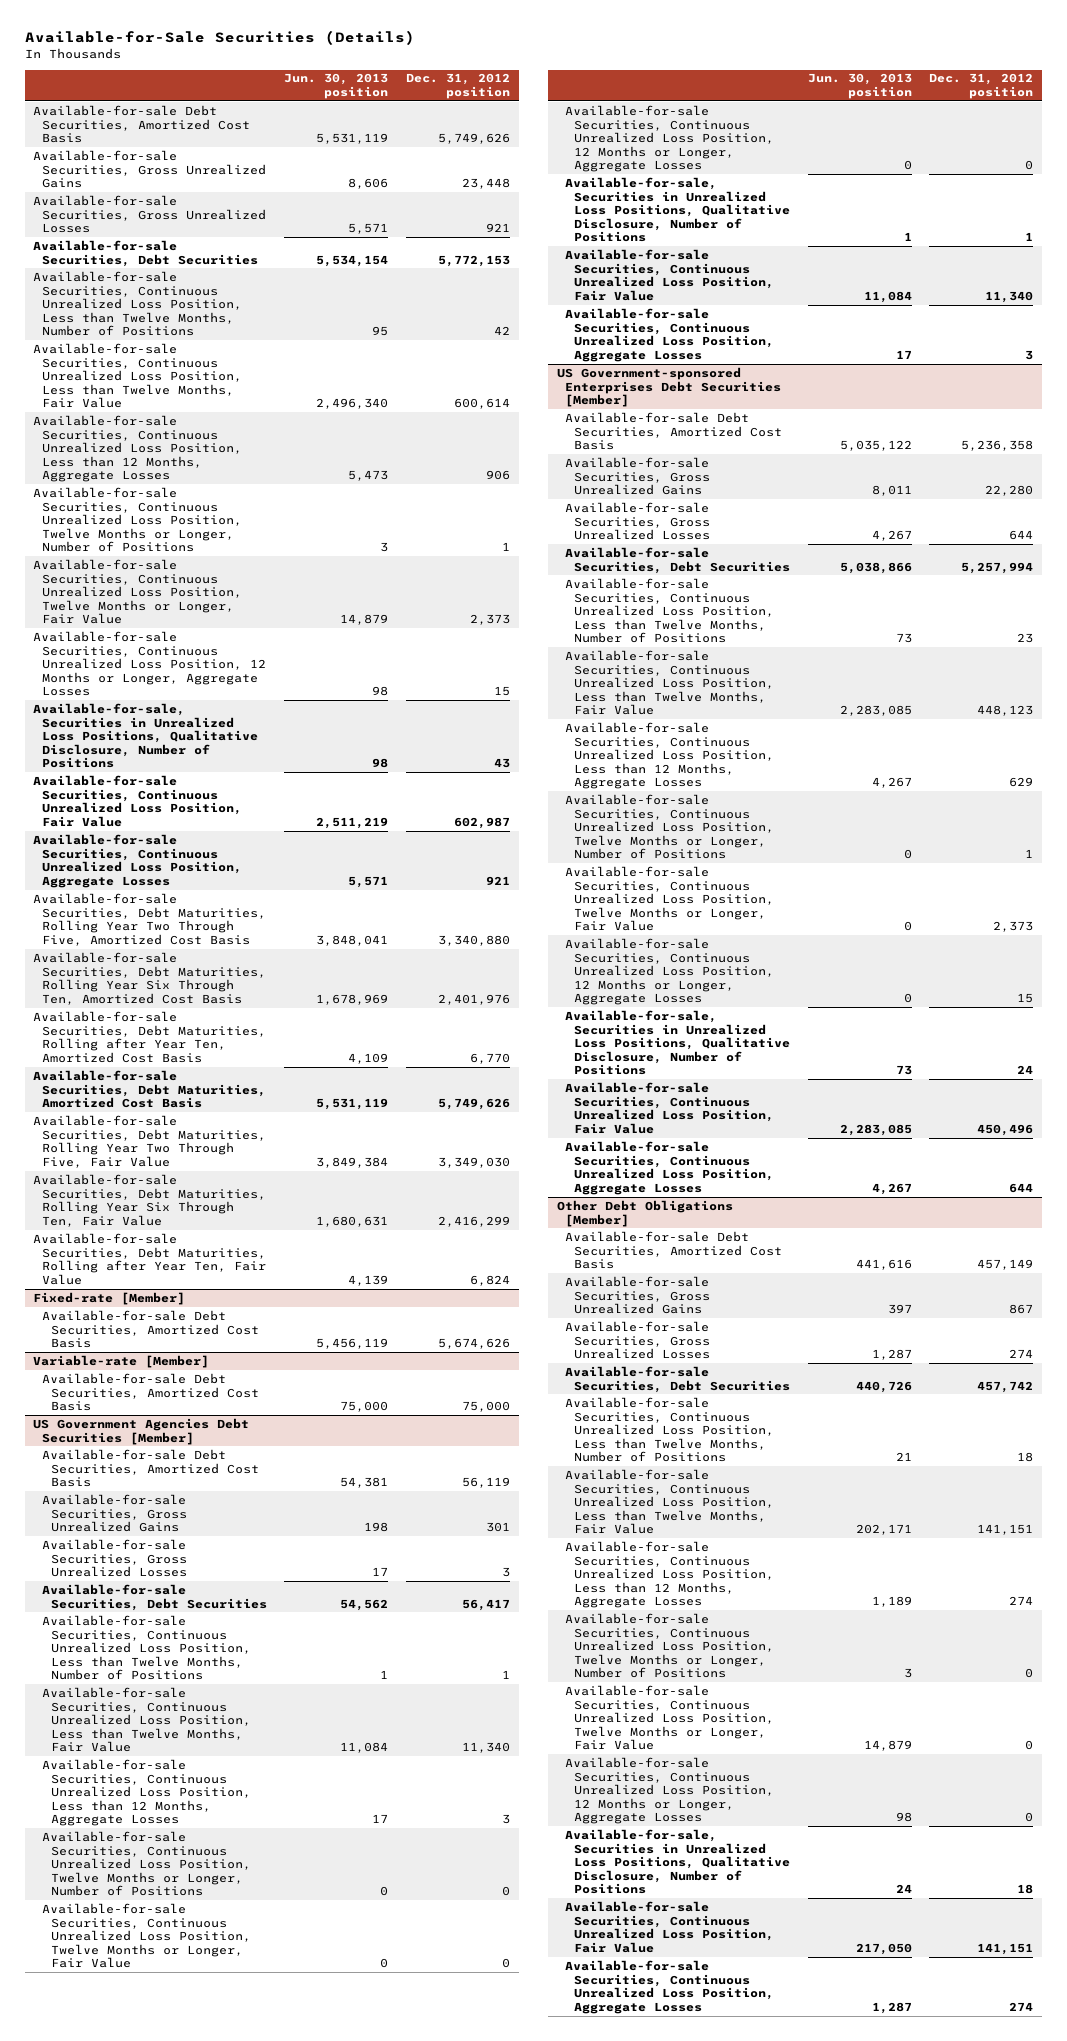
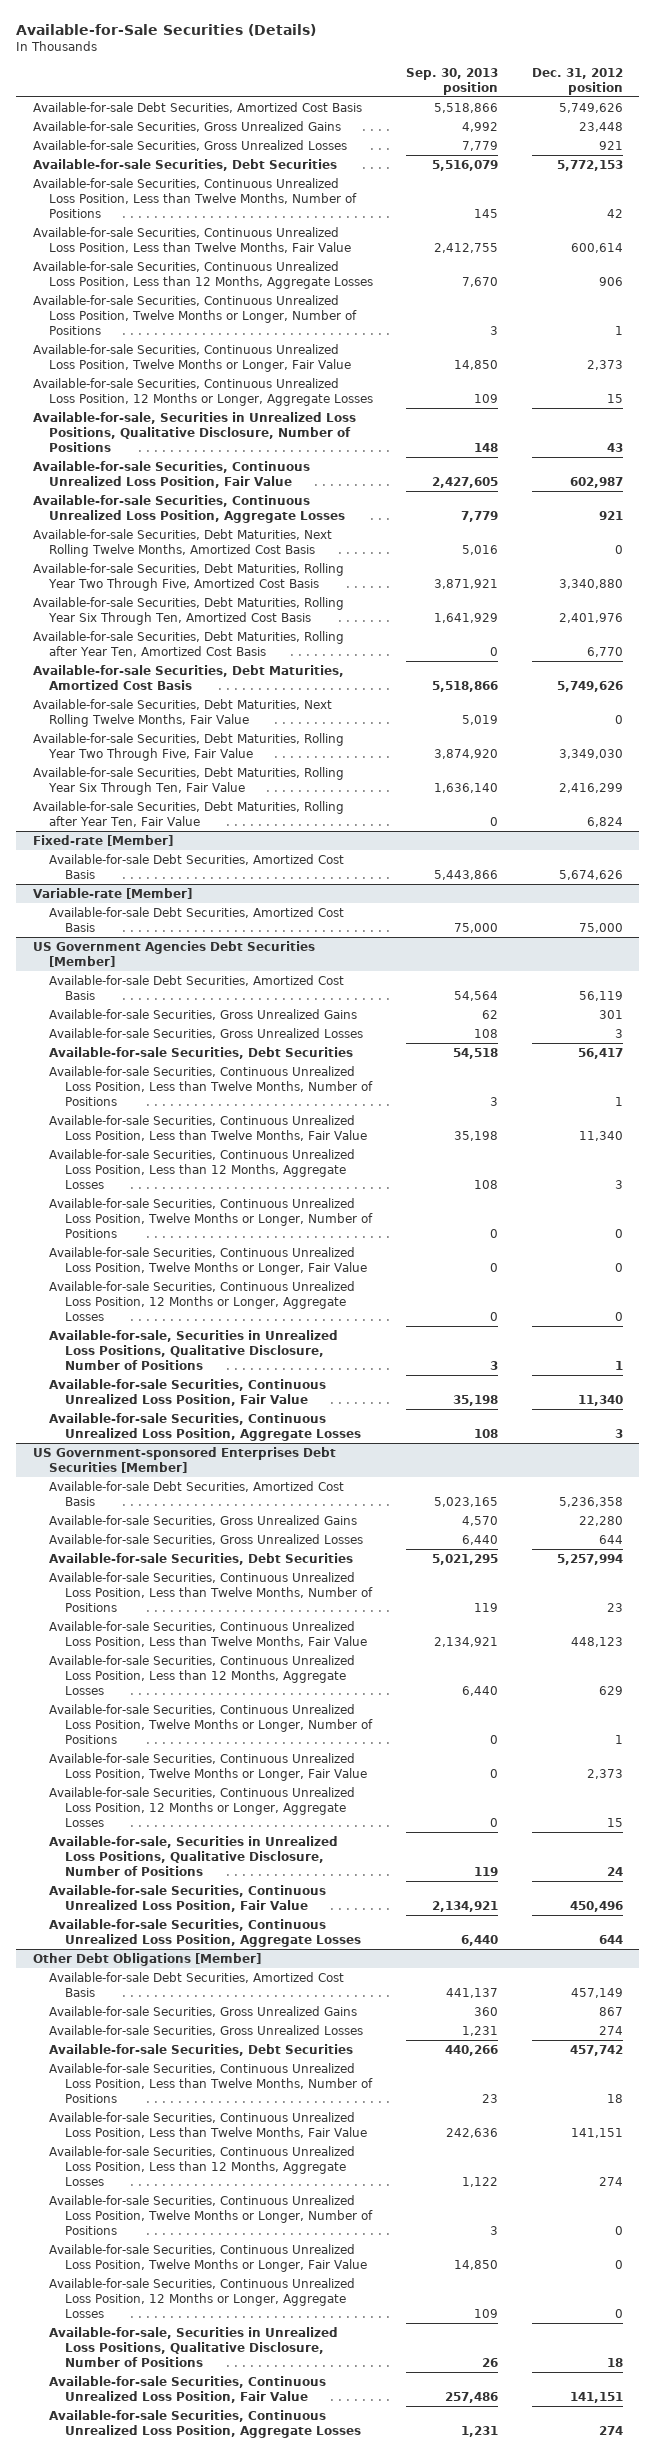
- | Jun. 30, 2013 position | Dec. 31, 2012 position
+ | Sep. 30, 2013 position | Dec. 31, 2012 position
+ Available-for-sale Securities, Debt Maturities, Next Rolling Twelve Months, Amortized Cost Basis | 5,016 | 0
+ Available-for-sale Securities, Debt Maturities, Next Rolling Twelve Months, Fair Value | 5,019 | 0

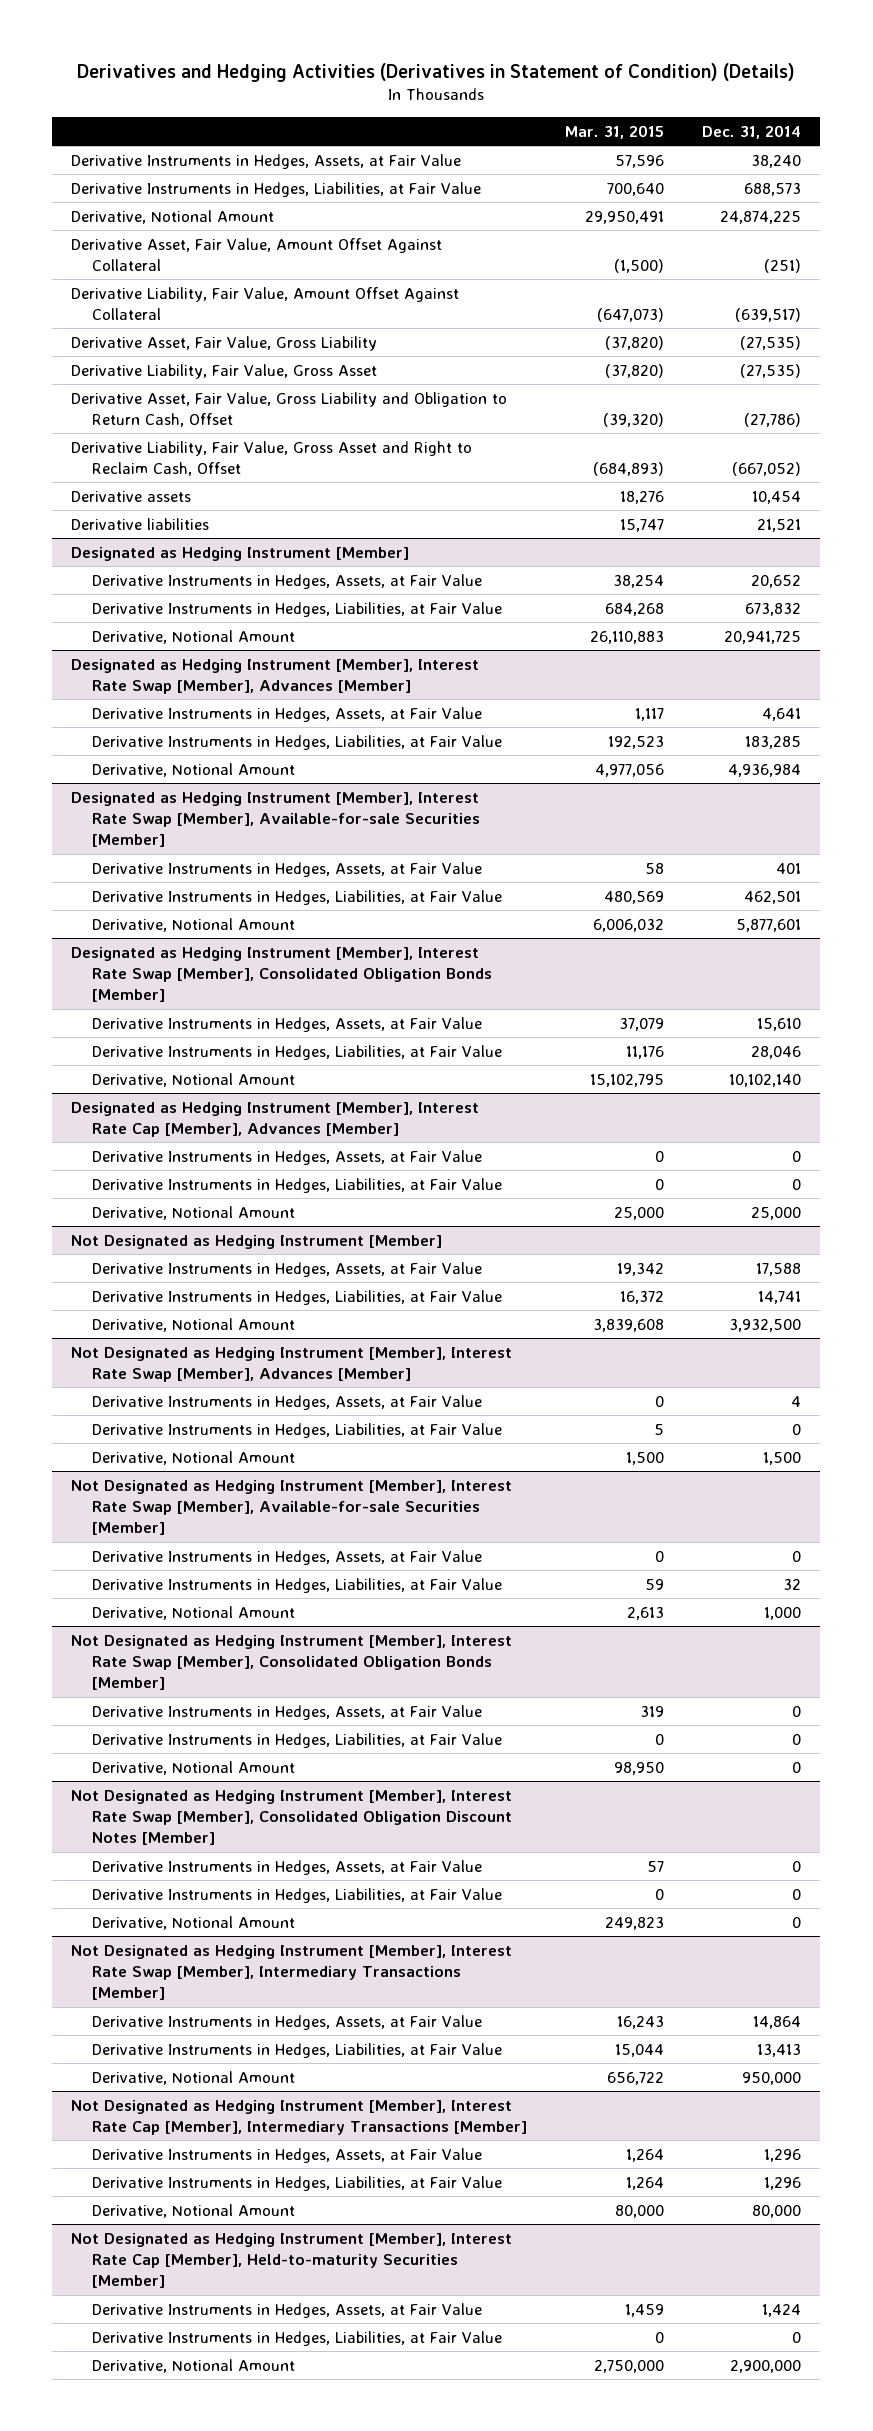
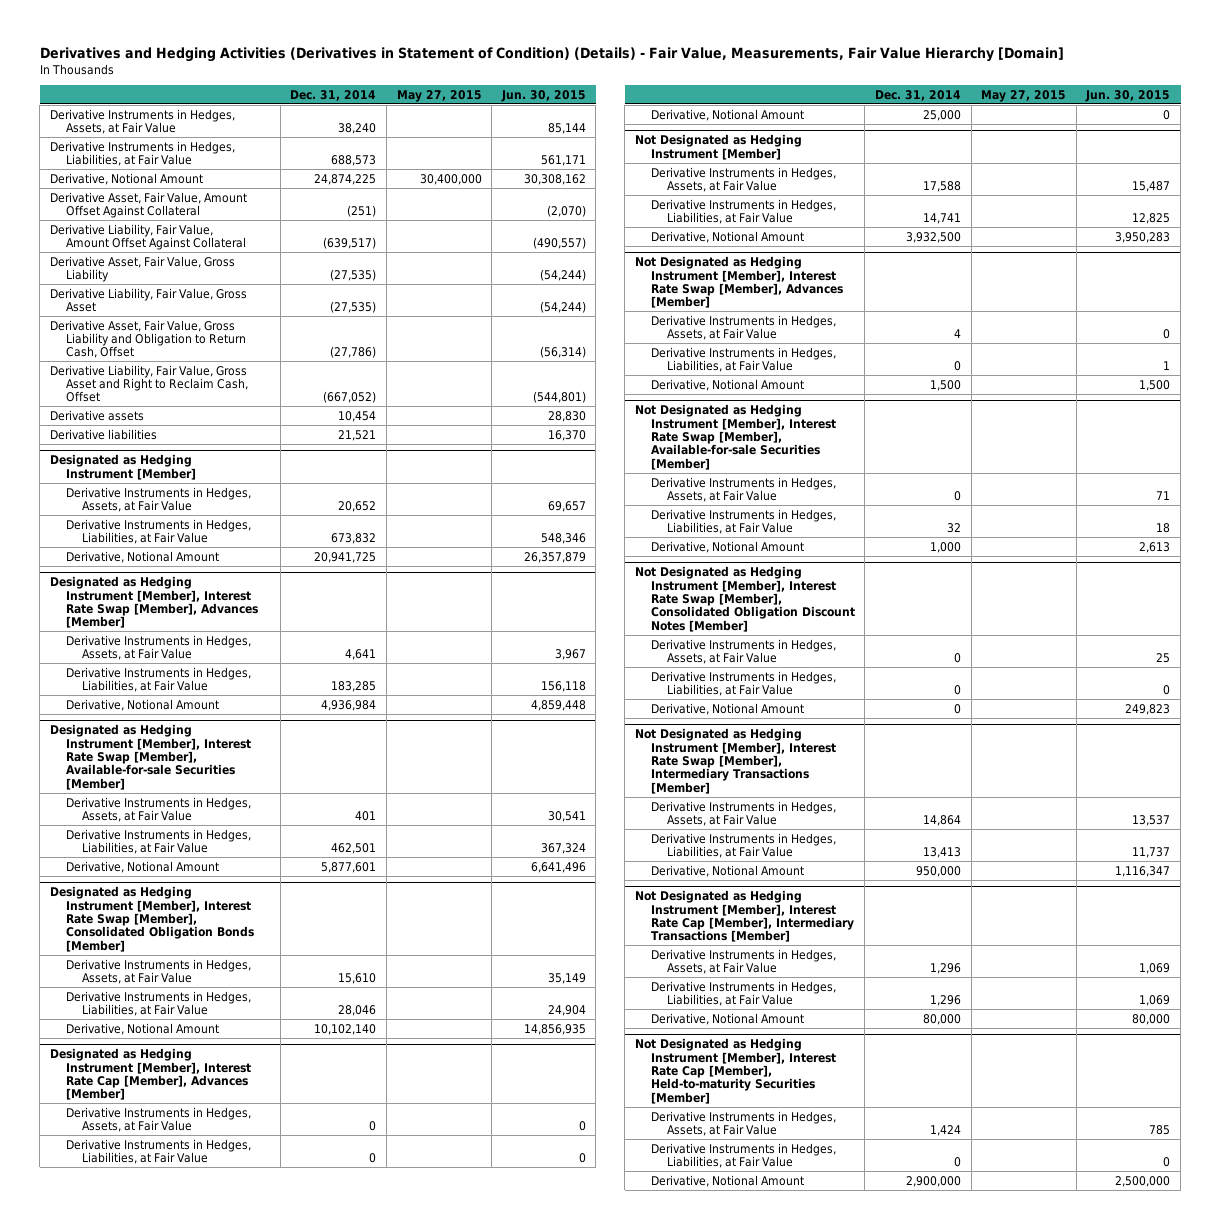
- Derivatives and Hedging Activities (Derivatives in Statement of Condition) (Details)
+ Derivatives and Hedging Activities (Derivatives in Statement of Condition) (Details) - Fair Value, Measurements, Fair Value Hierarchy [Domain]
- | Mar. 31, 2015 | Dec. 31, 2014
+ | Dec. 31, 2014 | May 27, 2015 | Jun. 30, 2015
- Not Designated as Hedging Instrument [Member], Interest Rate Swap [Member], Consolidated Obligation Bonds [Member]
- Derivative Instruments in Hedges, Assets, at Fair Value | 319 | 0
- Derivative Instruments in Hedges, Liabilities, at Fair Value | 0 | 0
- Derivative, Notional Amount | 98,950 | 0

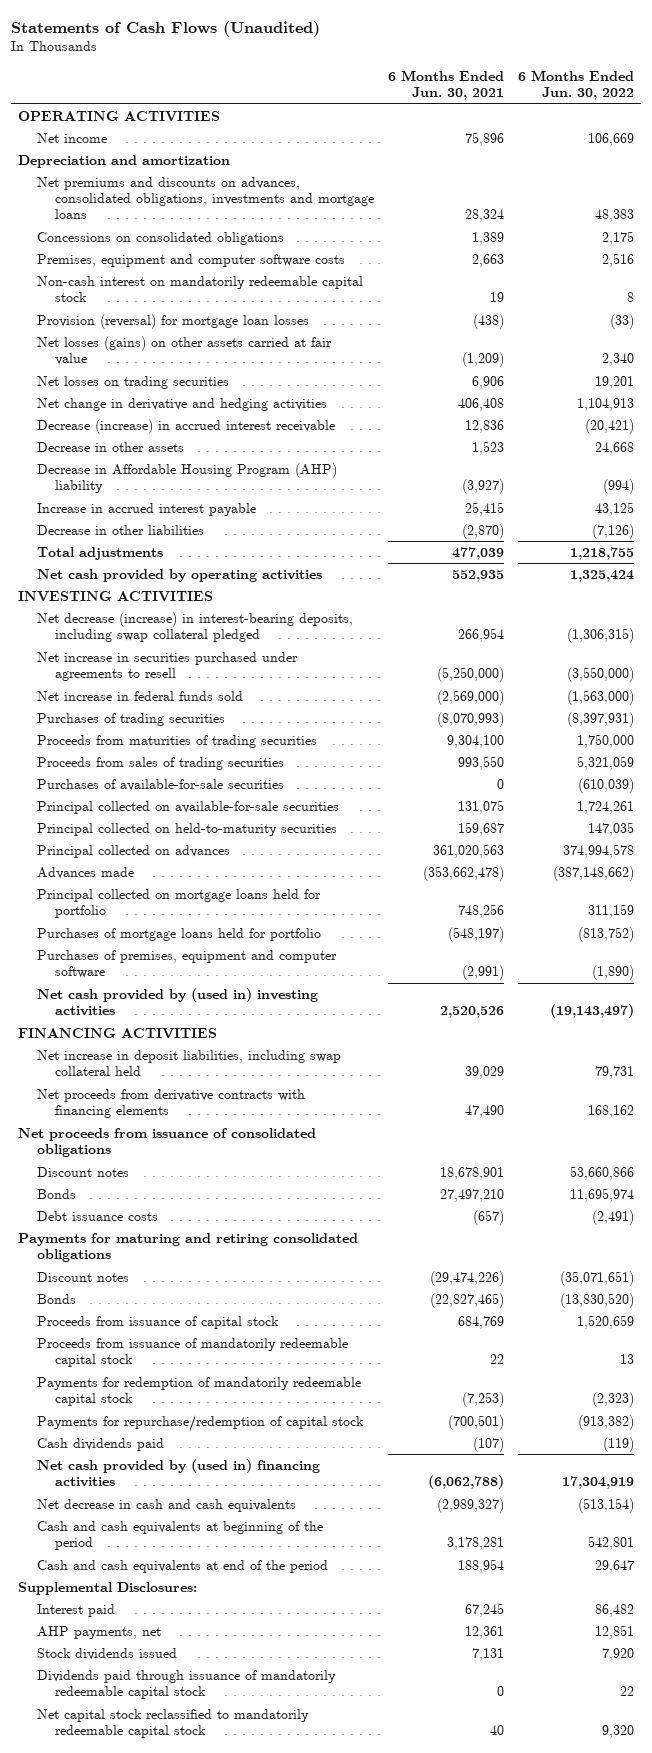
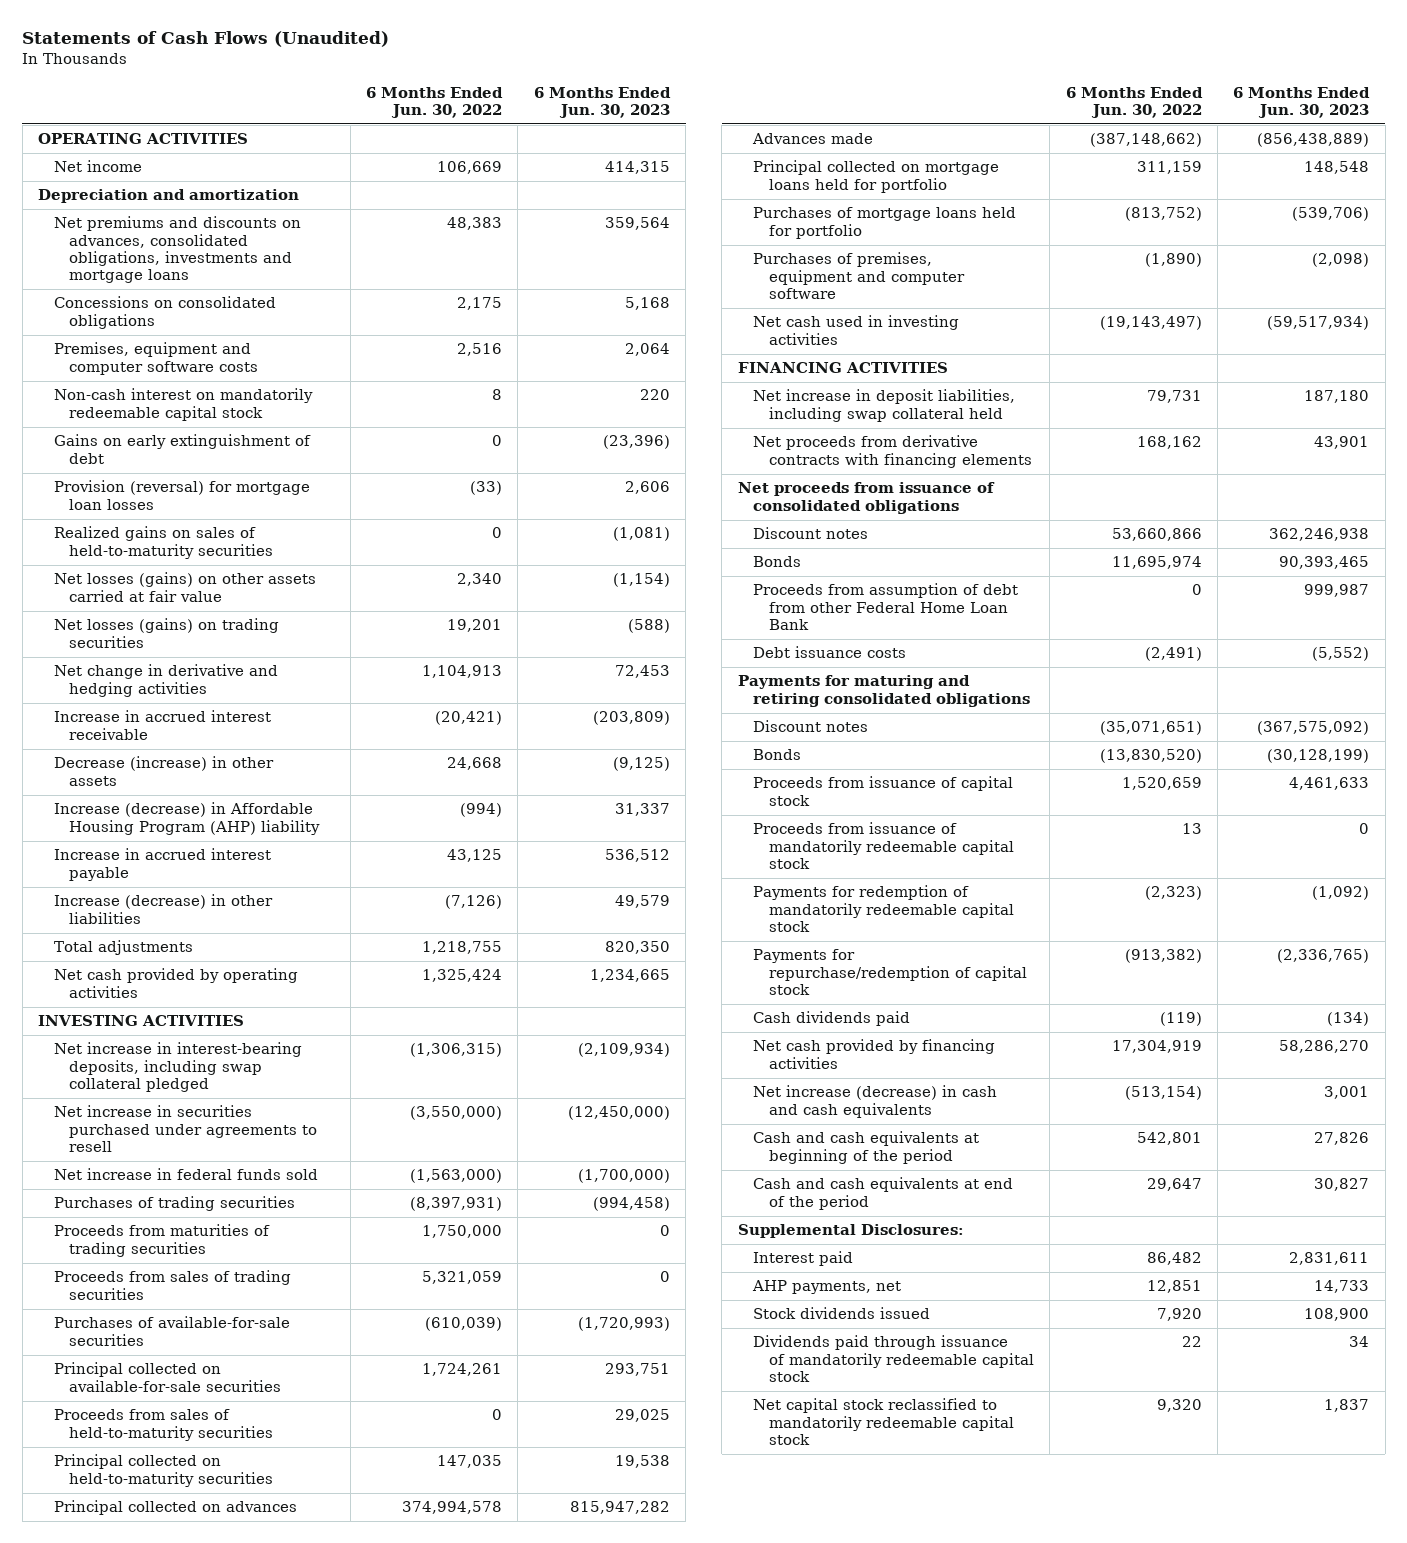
- | 6 Months Ended Jun. 30, 2021 | 6 Months Ended Jun. 30, 2022
+ | 6 Months Ended Jun. 30, 2022 | 6 Months Ended Jun. 30, 2023
+ Gains on early extinguishment of debt | 0 | (23,396)
+ Realized gains on sales of held-to-maturity securities | 0 | (1,081)
- Net losses on trading securities | 6,906 | 19,201
+ Net losses (gains) on trading securities | 19,201 | (588)
- Decrease (increase) in accrued interest receivable | 12,836 | (20,421)
- Decrease in other assets | 1,523 | 24,668
- Decrease in Affordable Housing Program (AHP) liability | (3,927) | (994)
+ Increase in accrued interest receivable | (20,421) | (203,809)
+ Decrease (increase) in other assets | 24,668 | (9,125)
+ Increase (decrease) in Affordable Housing Program (AHP) liability | (994) | 31,337
- Decrease in other liabilities | (2,870) | (7,126)
+ Increase (decrease) in other liabilities | (7,126) | 49,579
- Net decrease (increase) in interest-bearing deposits, including swap collateral pledged | 266,954 | (1,306,315)
+ Net increase in interest-bearing deposits, including swap collateral pledged | (1,306,315) | (2,109,934)
+ Proceeds from sales of held-to-maturity securities | 0 | 29,025
- Net cash provided by (used in) investing activities | 2,520,526 | (19,143,497)
+ Net cash used in investing activities | (19,143,497) | (59,517,934)
+ Proceeds from assumption of debt from other Federal Home Loan Bank | 0 | 999,987
- Net cash provided by (used in) financing activities | (6,062,788) | 17,304,919
- Net decrease in cash and cash equivalents | (2,989,327) | (513,154)
+ Net cash provided by financing activities | 17,304,919 | 58,286,270
+ Net increase (decrease) in cash and cash equivalents | (513,154) | 3,001

